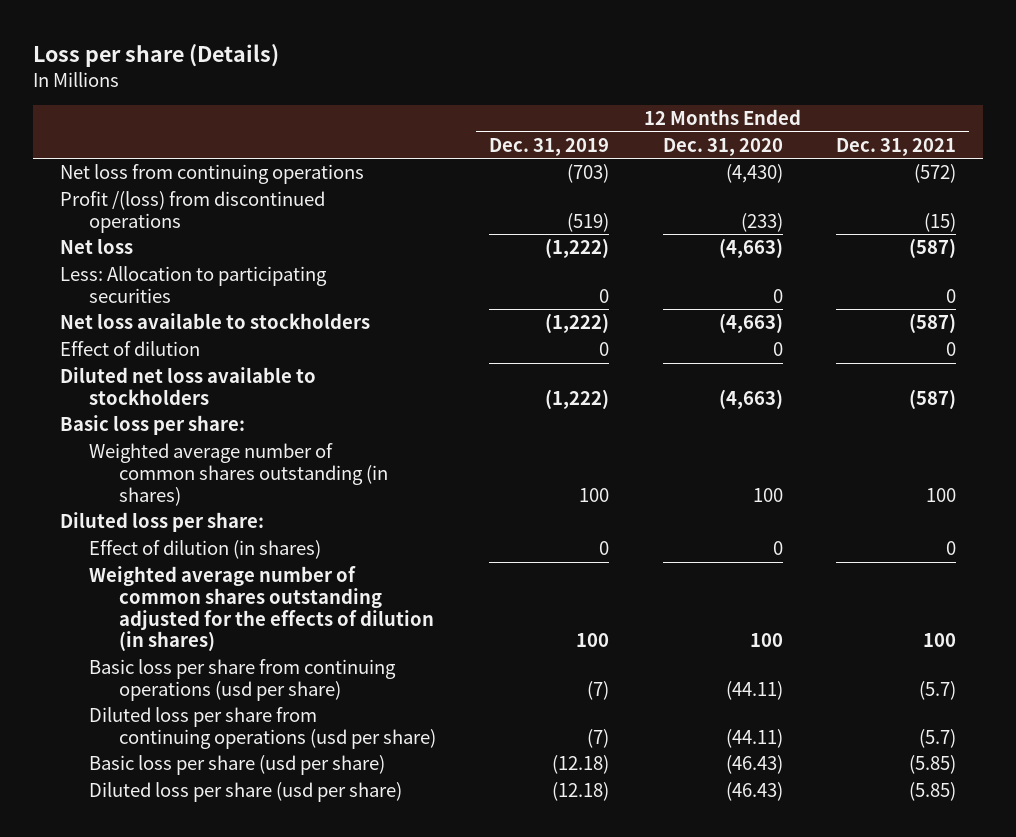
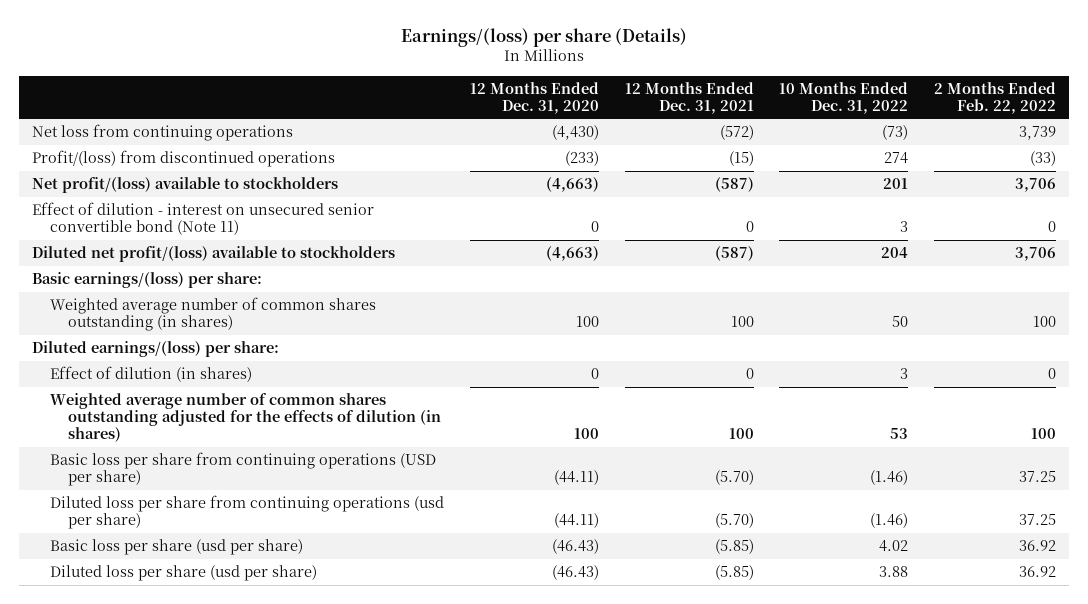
- Loss per share (Details)
+ Earnings/(loss) per share (Details)
- | 12 Months Ended Dec. 31, 2019 | 12 Months Ended Dec. 31, 2020 | 12 Months Ended Dec. 31, 2021
+ | 12 Months Ended Dec. 31, 2020 | 12 Months Ended Dec. 31, 2021 | 10 Months Ended Dec. 31, 2022 | 2 Months Ended Feb. 22, 2022
- Profit /(loss) from discontinued operations | (519) | (233) | (15)
- Net loss | (1,222) | (4,663) | (587)
- Less: Allocation to participating securities | 0 | 0 | 0
- Net loss available to stockholders | (1,222) | (4,663) | (587)
- Effect of dilution | 0 | 0 | 0
- Diluted net loss available to stockholders | (1,222) | (4,663) | (587)
- Basic loss per share:
+ Profit/(loss) from discontinued operations | (233) | (15) | 274 | (33)
+ Net profit/(loss) available to stockholders | (4,663) | (587) | 201 | 3,706
+ Effect of dilution - interest on unsecured senior convertible bond (Note 11) | 0 | 0 | 3 | 0
+ Diluted net profit/(loss) available to stockholders | (4,663) | (587) | 204 | 3,706
+ Basic earnings/(loss) per share:
- Diluted loss per share:
+ Diluted earnings/(loss) per share:
- Basic loss per share from continuing operations (usd per share) | (7) | (44.11) | (5.7)
- Diluted loss per share from continuing operations (usd per share) | (7) | (44.11) | (5.7)
+ Basic loss per share from continuing operations (USD per share) | (44.11) | (5.70) | (1.46) | 37.25
+ Diluted loss per share from continuing operations (usd per share) | (44.11) | (5.70) | (1.46) | 37.25

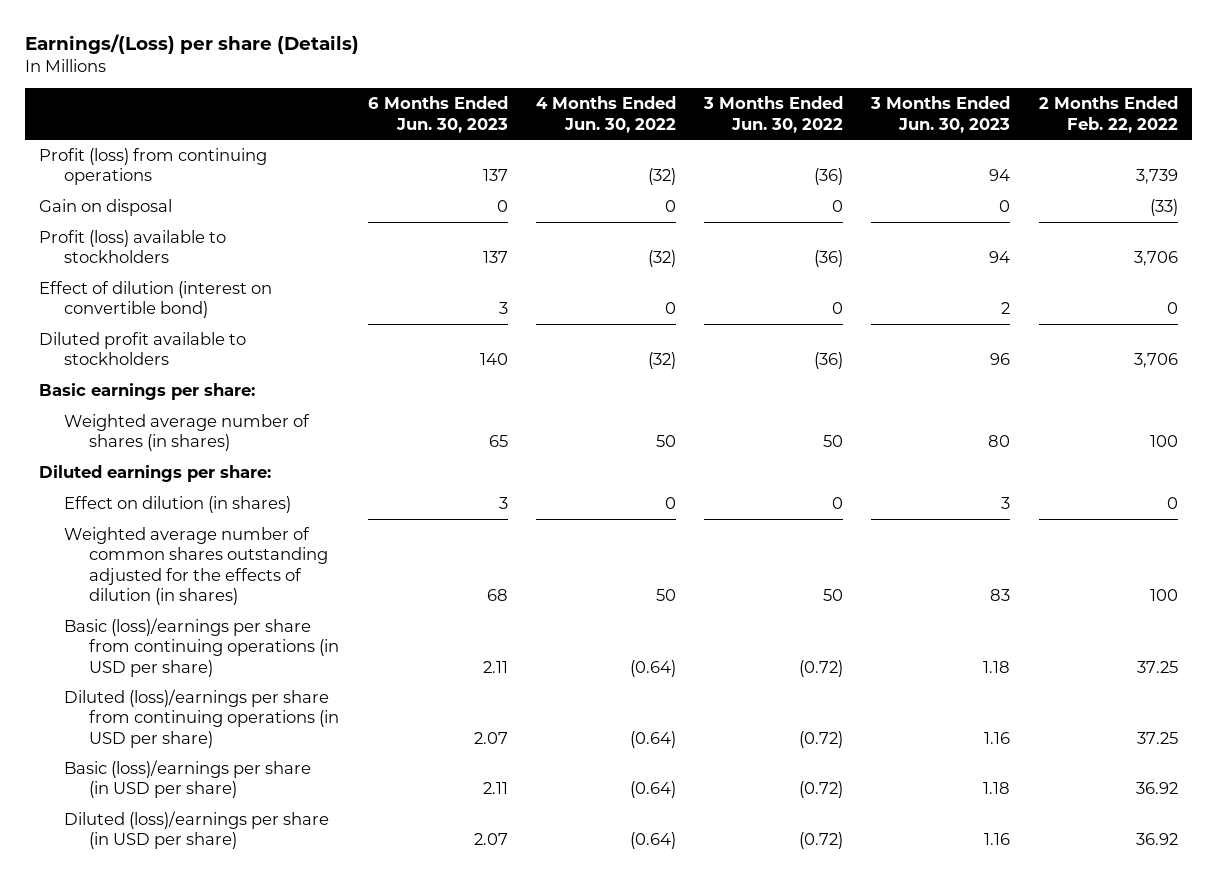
- Earnings/(loss) per share (Details)
+ Earnings/(Loss) per share (Details)
- | 12 Months Ended Dec. 31, 2020 | 12 Months Ended Dec. 31, 2021 | 10 Months Ended Dec. 31, 2022 | 2 Months Ended Feb. 22, 2022
+ | 6 Months Ended Jun. 30, 2023 | 4 Months Ended Jun. 30, 2022 | 3 Months Ended Jun. 30, 2022 | 3 Months Ended Jun. 30, 2023 | 2 Months Ended Feb. 22, 2022
- Net loss from continuing operations | (4,430) | (572) | (73) | 3,739
- Profit/(loss) from discontinued operations | (233) | (15) | 274 | (33)
- Net profit/(loss) available to stockholders | (4,663) | (587) | 201 | 3,706
- Effect of dilution - interest on unsecured senior convertible bond (Note 11) | 0 | 0 | 3 | 0
- Diluted net profit/(loss) available to stockholders | (4,663) | (587) | 204 | 3,706
- Basic earnings/(loss) per share:
- Weighted average number of common shares outstanding (in shares) | 100 | 100 | 50 | 100
- Diluted earnings/(loss) per share:
- Effect of dilution (in shares) | 0 | 0 | 3 | 0
+ Profit (loss) from continuing operations | 137 | (32) | (36) | 94 | 3,739
+ Gain on disposal | 0 | 0 | 0 | 0 | (33)
+ Profit (loss) available to stockholders | 137 | (32) | (36) | 94 | 3,706
+ Effect of dilution (interest on convertible bond) | 3 | 0 | 0 | 2 | 0
+ Diluted profit available to stockholders | 140 | (32) | (36) | 96 | 3,706
+ Basic earnings per share:
+ Weighted average number of shares (in shares) | 65 | 50 | 50 | 80 | 100
+ Diluted earnings per share:
+ Effect on dilution (in shares) | 3 | 0 | 0 | 3 | 0
- Basic loss per share from continuing operations (USD per share) | (44.11) | (5.70) | (1.46) | 37.25
- Diluted loss per share from continuing operations (usd per share) | (44.11) | (5.70) | (1.46) | 37.25
- Basic loss per share (usd per share) | (46.43) | (5.85) | 4.02 | 36.92
- Diluted loss per share (usd per share) | (46.43) | (5.85) | 3.88 | 36.92
+ Basic (loss)/earnings per share from continuing operations (in USD per share) | 2.11 | (0.64) | (0.72) | 1.18 | 37.25
+ Diluted (loss)/earnings per share from continuing operations (in USD per share) | 2.07 | (0.64) | (0.72) | 1.16 | 37.25
+ Basic (loss)/earnings per share (in USD per share) | 2.11 | (0.64) | (0.72) | 1.18 | 36.92
+ Diluted (loss)/earnings per share (in USD per share) | 2.07 | (0.64) | (0.72) | 1.16 | 36.92

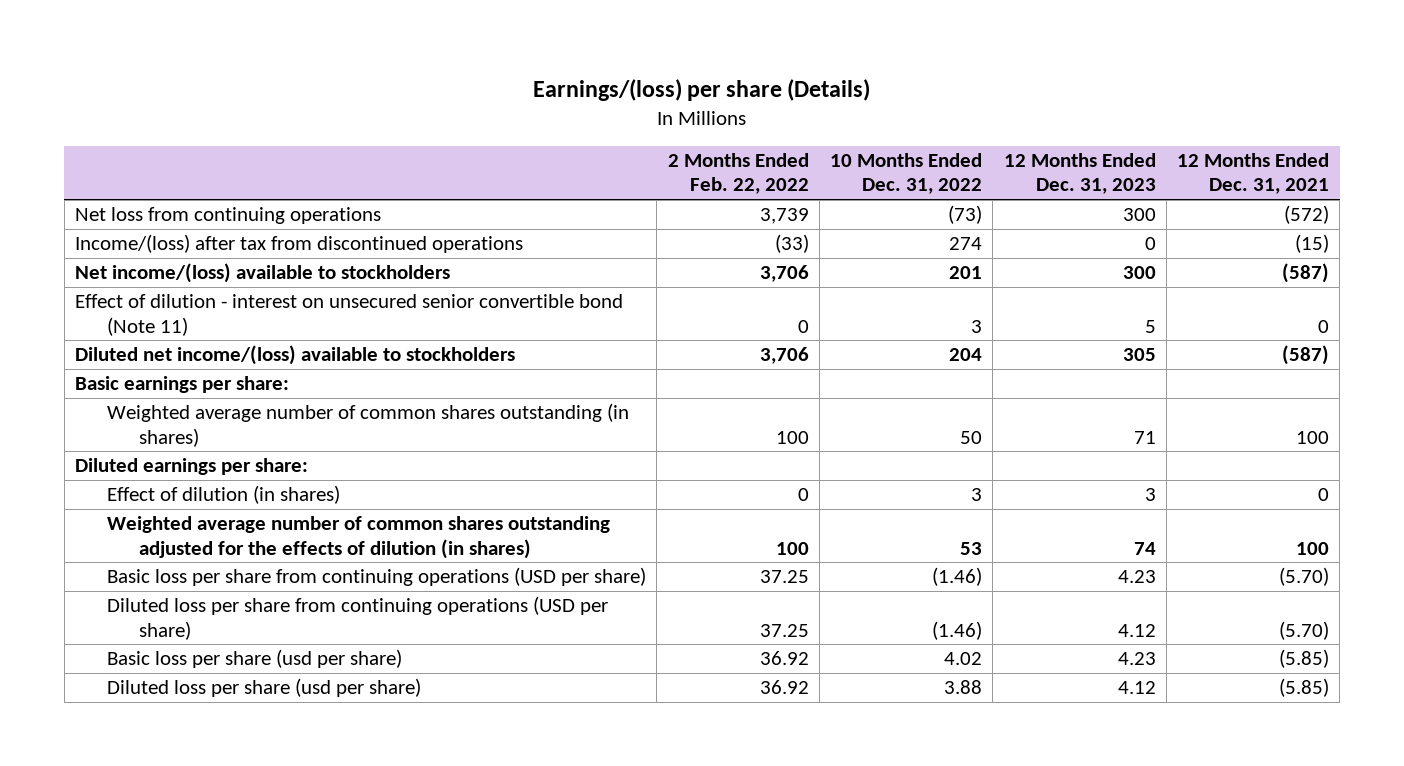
- Earnings/(Loss) per share (Details)
+ Earnings/(loss) per share (Details)
- | 6 Months Ended Jun. 30, 2023 | 4 Months Ended Jun. 30, 2022 | 3 Months Ended Jun. 30, 2022 | 3 Months Ended Jun. 30, 2023 | 2 Months Ended Feb. 22, 2022
+ | 2 Months Ended Feb. 22, 2022 | 10 Months Ended Dec. 31, 2022 | 12 Months Ended Dec. 31, 2023 | 12 Months Ended Dec. 31, 2021
- Profit (loss) from continuing operations | 137 | (32) | (36) | 94 | 3,739
- Gain on disposal | 0 | 0 | 0 | 0 | (33)
- Profit (loss) available to stockholders | 137 | (32) | (36) | 94 | 3,706
- Effect of dilution (interest on convertible bond) | 3 | 0 | 0 | 2 | 0
- Diluted profit available to stockholders | 140 | (32) | (36) | 96 | 3,706
+ Net loss from continuing operations | 3,739 | (73) | 300 | (572)
+ Income/(loss) after tax from discontinued operations | (33) | 274 | 0 | (15)
+ Net income/(loss) available to stockholders | 3,706 | 201 | 300 | (587)
+ Effect of dilution - interest on unsecured senior convertible bond (Note 11) | 0 | 3 | 5 | 0
+ Diluted net income/(loss) available to stockholders | 3,706 | 204 | 305 | (587)
- Weighted average number of shares (in shares) | 65 | 50 | 50 | 80 | 100
+ Weighted average number of common shares outstanding (in shares) | 100 | 50 | 71 | 100
- Effect on dilution (in shares) | 3 | 0 | 0 | 3 | 0
+ Effect of dilution (in shares) | 0 | 3 | 3 | 0
- Basic (loss)/earnings per share from continuing operations (in USD per share) | 2.11 | (0.64) | (0.72) | 1.18 | 37.25
- Diluted (loss)/earnings per share from continuing operations (in USD per share) | 2.07 | (0.64) | (0.72) | 1.16 | 37.25
- Basic (loss)/earnings per share (in USD per share) | 2.11 | (0.64) | (0.72) | 1.18 | 36.92
- Diluted (loss)/earnings per share (in USD per share) | 2.07 | (0.64) | (0.72) | 1.16 | 36.92
+ Basic loss per share from continuing operations (USD per share) | 37.25 | (1.46) | 4.23 | (5.70)
+ Diluted loss per share from continuing operations (USD per share) | 37.25 | (1.46) | 4.12 | (5.70)
+ Basic loss per share (usd per share) | 36.92 | 4.02 | 4.23 | (5.85)
+ Diluted loss per share (usd per share) | 36.92 | 3.88 | 4.12 | (5.85)

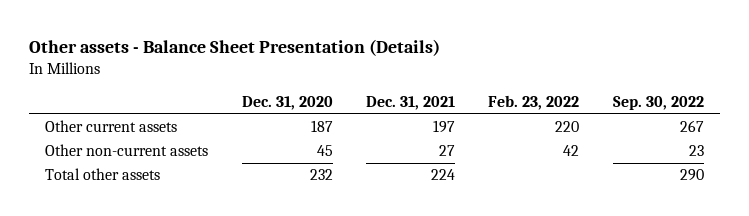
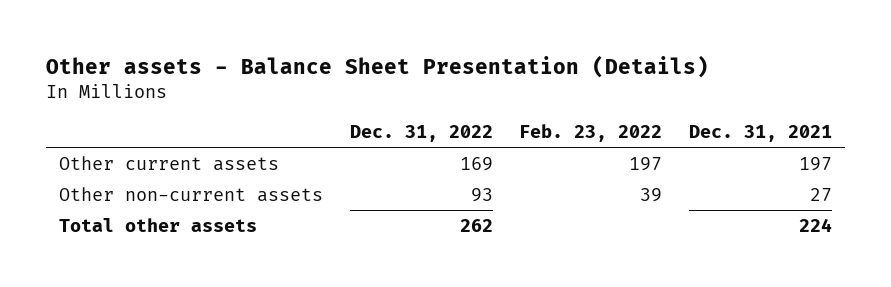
- | Dec. 31, 2020 | Dec. 31, 2021 | Feb. 23, 2022 | Sep. 30, 2022
+ | Dec. 31, 2022 | Feb. 23, 2022 | Dec. 31, 2021
- Other current assets | 187 | 197 | 220 | 267
- Other non-current assets | 45 | 27 | 42 | 23
+ Other current assets | 169 | 197 | 197
+ Other non-current assets | 93 | 39 | 27

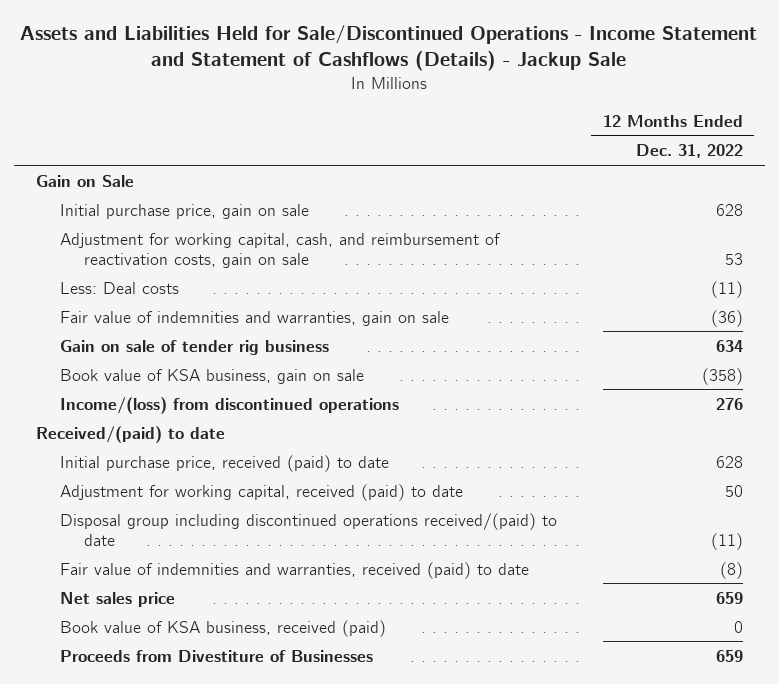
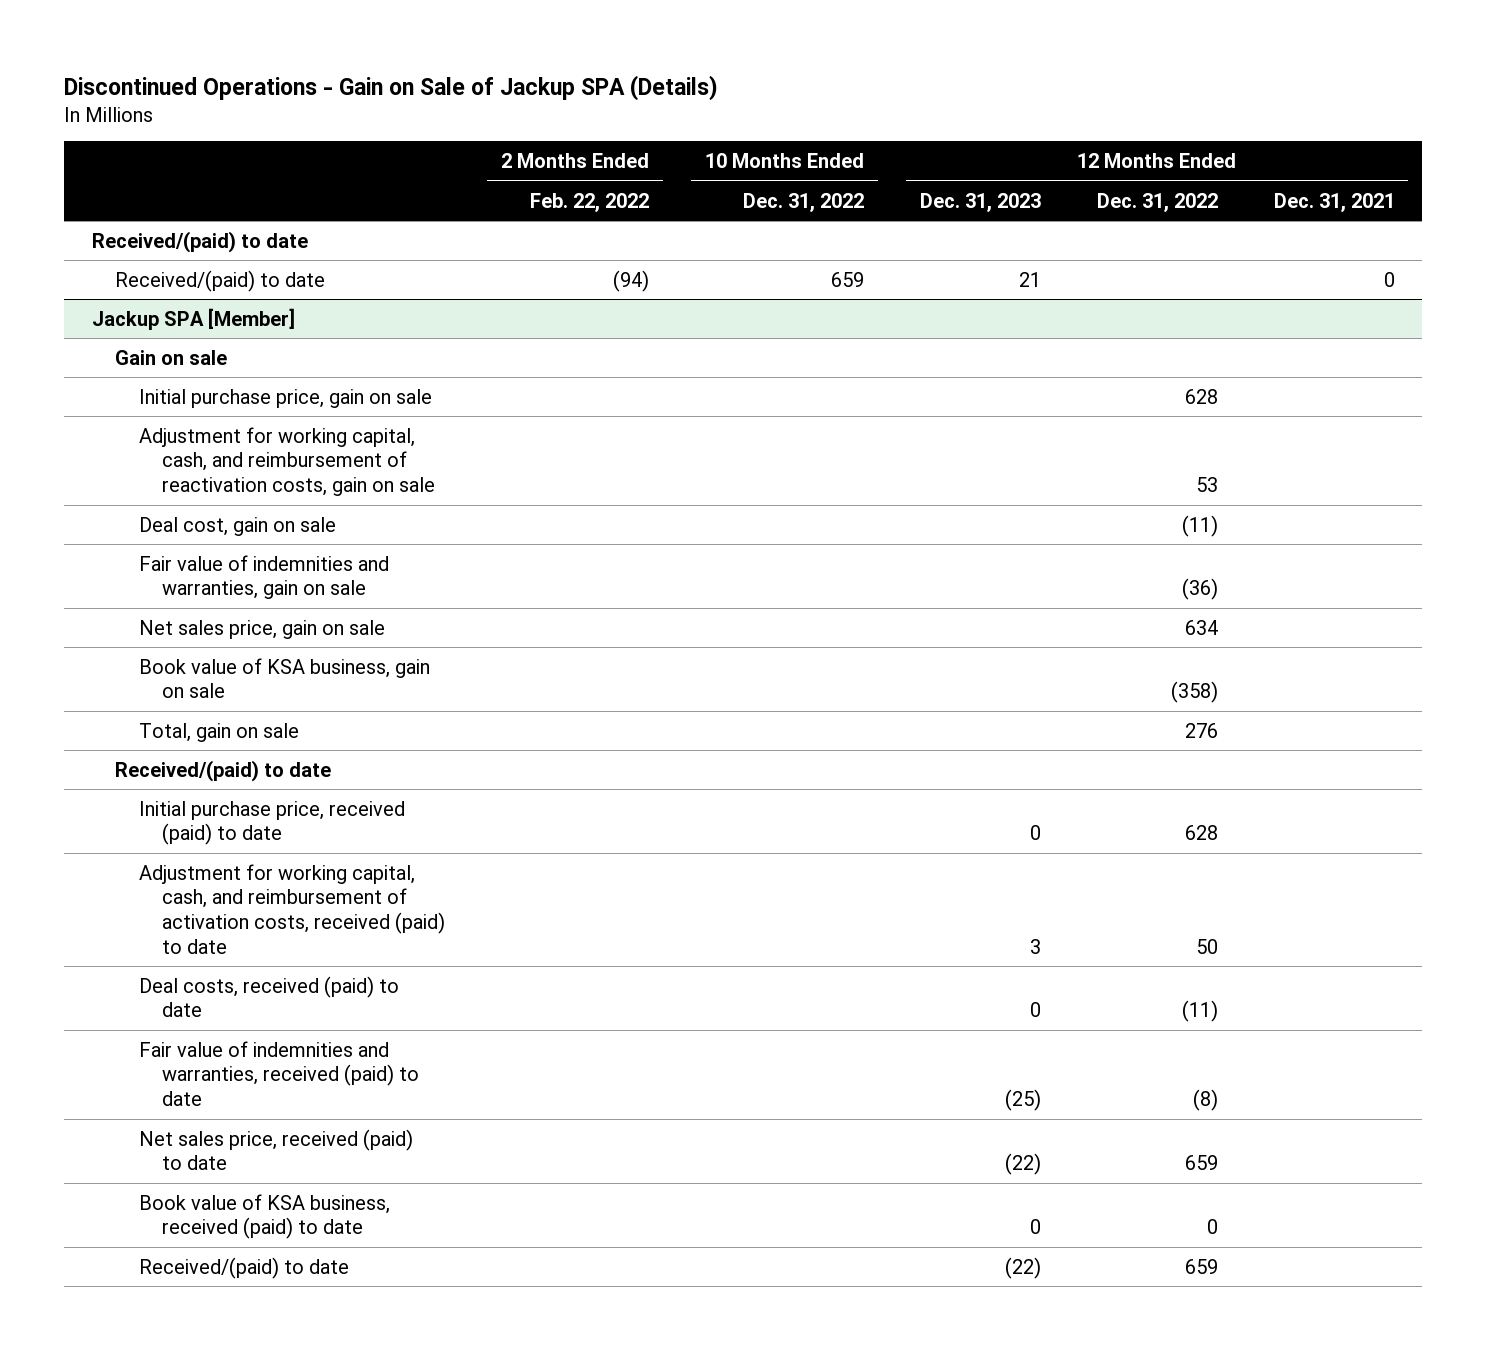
- Assets and Liabilities Held for Sale/Discontinued Operations - Income Statement and Statement of Cashflows (Details) - Jackup Sale
+ Discontinued Operations - Gain on Sale of Jackup SPA (Details)
- | 12 Months Ended Dec. 31, 2022
+ | 2 Months Ended Feb. 22, 2022 | 10 Months Ended Dec. 31, 2022 | 12 Months Ended Dec. 31, 2023 | 12 Months Ended Dec. 31, 2022 | 12 Months Ended Dec. 31, 2021
- Gain on Sale
+ Received/(paid) to date
+ Received/(paid) to date | (94) | 659 | 21 | | 0
+ Jackup SPA [Member]
+ Gain on sale
- Less: Deal costs | (11)
+ Deal cost, gain on sale | | | | (11) |
- Gain on sale of tender rig business | 634
+ Net sales price, gain on sale | | | | 634 |
- Income/(loss) from discontinued operations | 276
+ Total, gain on sale | | | | 276 |
- Adjustment for working capital, received (paid) to date | 50
- Disposal group including discontinued operations received/(paid) to date | (11)
+ Adjustment for working capital, cash, and reimbursement of activation costs, received (paid) to date | | | 3 | 50 |
+ Deal costs, received (paid) to date | | | 0 | (11) |
- Net sales price | 659
- Book value of KSA business, received (paid) | 0
- Proceeds from Divestiture of Businesses | 659
+ Net sales price, received (paid) to date | | | (22) | 659 |
+ Book value of KSA business, received (paid) to date | | | 0 | 0 |
+ Received/(paid) to date | | | (22) | 659 |

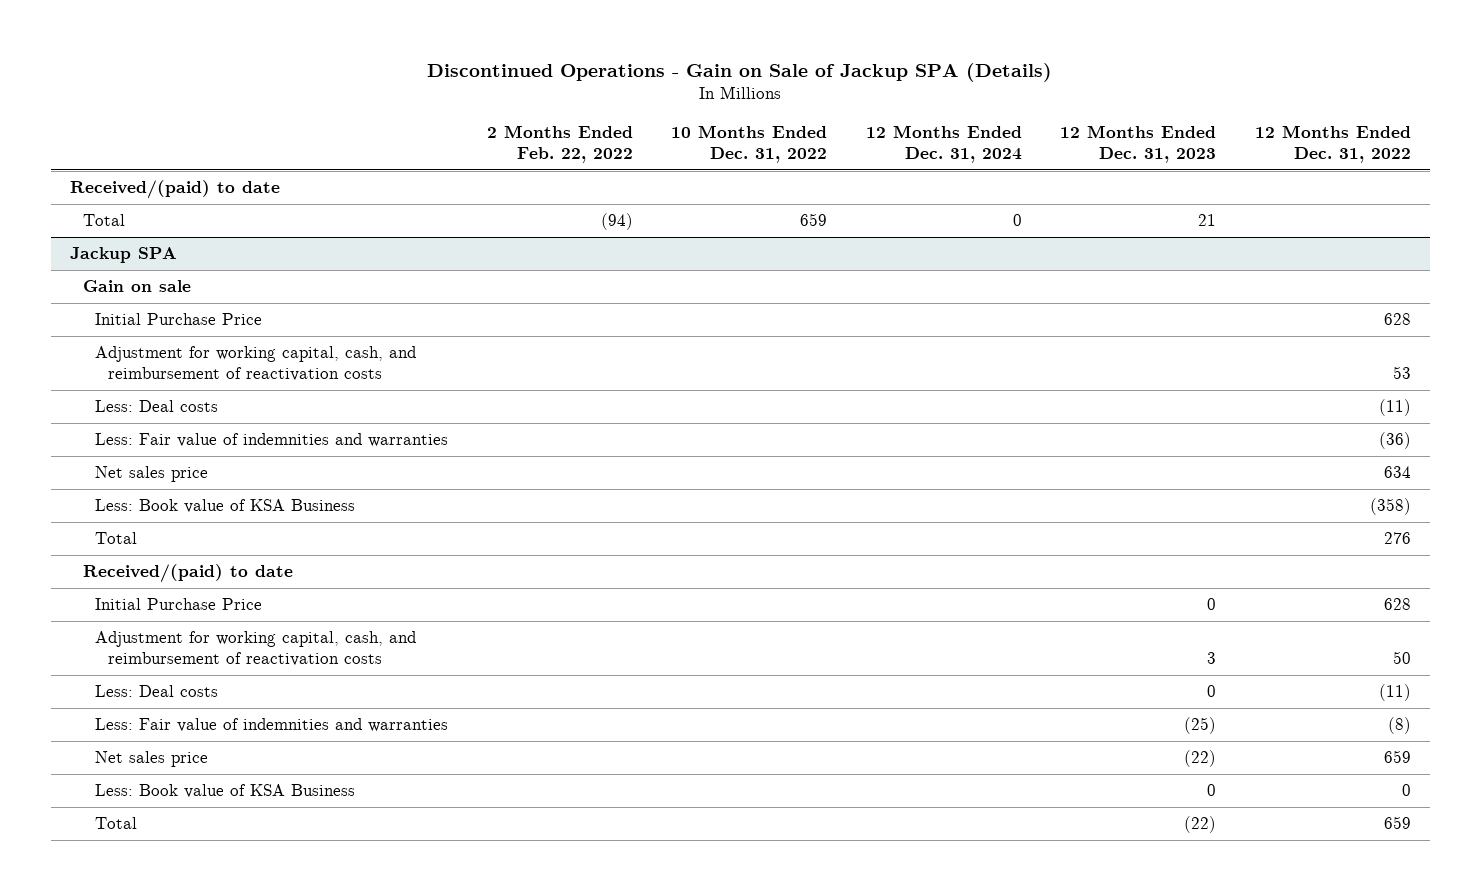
- | 2 Months Ended Feb. 22, 2022 | 10 Months Ended Dec. 31, 2022 | 12 Months Ended Dec. 31, 2023 | 12 Months Ended Dec. 31, 2022 | 12 Months Ended Dec. 31, 2021
+ | 2 Months Ended Feb. 22, 2022 | 10 Months Ended Dec. 31, 2022 | 12 Months Ended Dec. 31, 2024 | 12 Months Ended Dec. 31, 2023 | 12 Months Ended Dec. 31, 2022
- Received/(paid) to date | (94) | 659 | 21 | | 0
- Jackup SPA [Member]
+ Total | (94) | 659 | 0 | 21 |
+ Jackup SPA
- Initial purchase price, gain on sale | | | | 628 |
- Adjustment for working capital, cash, and reimbursement of reactivation costs, gain on sale | | | | 53 |
- Deal cost, gain on sale | | | | (11) |
- Fair value of indemnities and warranties, gain on sale | | | | (36) |
- Net sales price, gain on sale | | | | 634 |
- Book value of KSA business, gain on sale | | | | (358) |
- Total, gain on sale | | | | 276 |
+ Initial Purchase Price | | | | | 628
+ Adjustment for working capital, cash, and reimbursement of reactivation costs | | | | | 53
+ Less: Deal costs | | | | | (11)
+ Less: Fair value of indemnities and warranties | | | | | (36)
+ Net sales price | | | | | 634
+ Less: Book value of KSA Business | | | | | (358)
+ Total | | | | | 276
- Initial purchase price, received (paid) to date | | | 0 | 628 |
- Adjustment for working capital, cash, and reimbursement of activation costs, received (paid) to date | | | 3 | 50 |
- Deal costs, received (paid) to date | | | 0 | (11) |
- Fair value of indemnities and warranties, received (paid) to date | | | (25) | (8) |
- Net sales price, received (paid) to date | | | (22) | 659 |
- Book value of KSA business, received (paid) to date | | | 0 | 0 |
- Received/(paid) to date | | | (22) | 659 |
+ Initial Purchase Price | | | | 0 | 628
+ Adjustment for working capital, cash, and reimbursement of reactivation costs | | | | 3 | 50
+ Less: Deal costs | | | | 0 | (11)
+ Less: Fair value of indemnities and warranties | | | | (25) | (8)
+ Net sales price | | | | (22) | 659
+ Less: Book value of KSA Business | | | | 0 | 0
+ Total | | | | (22) | 659

